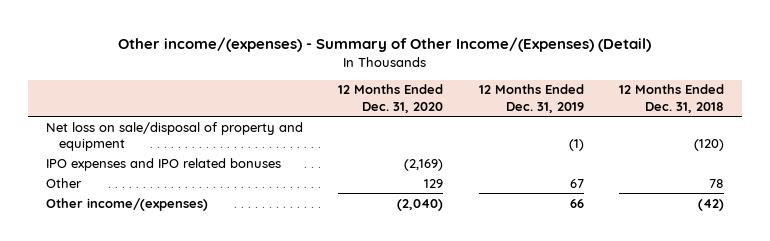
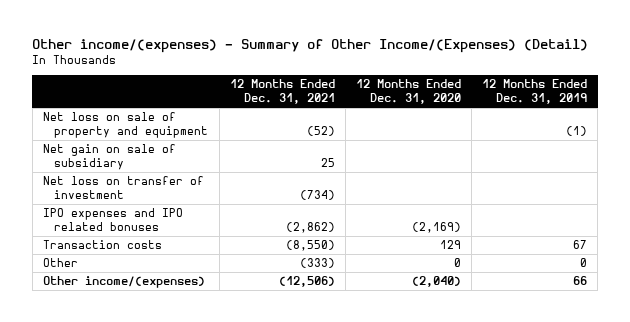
- | 12 Months Ended Dec. 31, 2020 | 12 Months Ended Dec. 31, 2019 | 12 Months Ended Dec. 31, 2018
+ | 12 Months Ended Dec. 31, 2021 | 12 Months Ended Dec. 31, 2020 | 12 Months Ended Dec. 31, 2019
- Net loss on sale/disposal of property and equipment | | (1) | (120)
+ Net loss on sale of property and equipment | (52) | | (1)
+ Net gain on sale of subsidiary | 25 | |
+ Net loss on transfer of investment | (734) | |
- Other | 129 | 67 | 78
+ Transaction costs | (8,550) | 129 | 67
+ Other | (333) | 0 | 0

